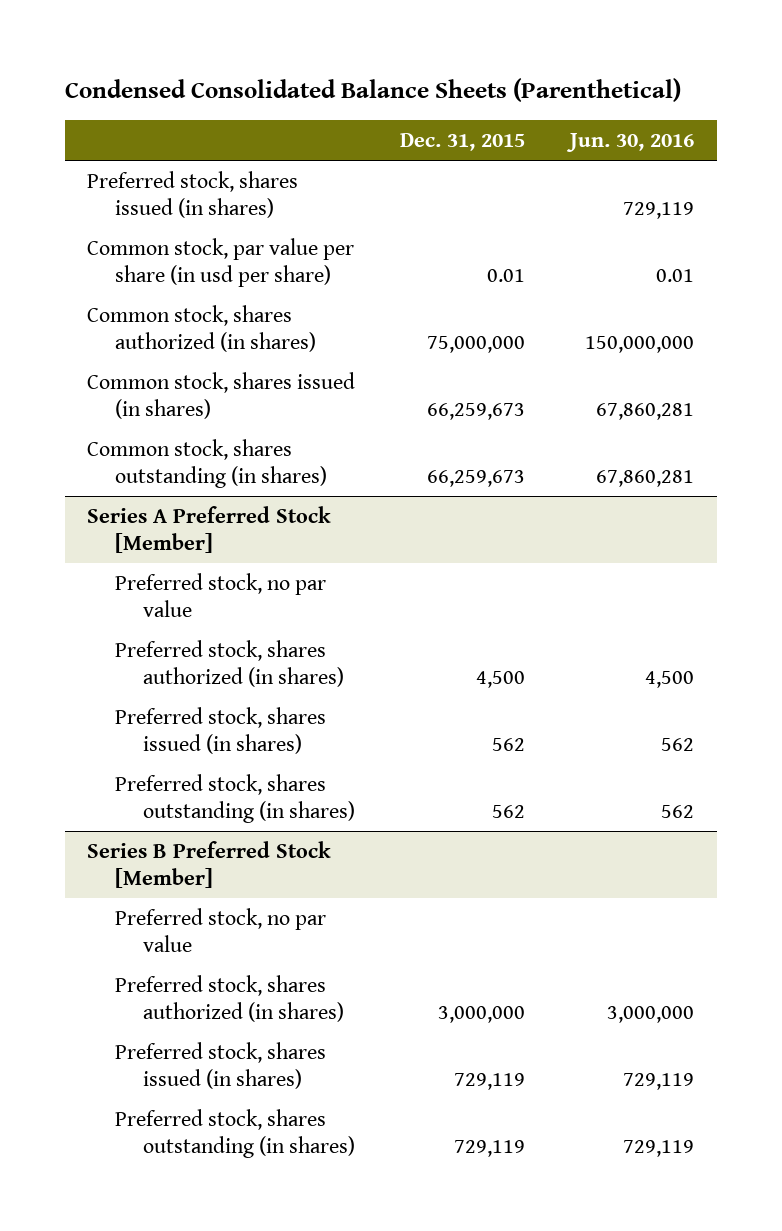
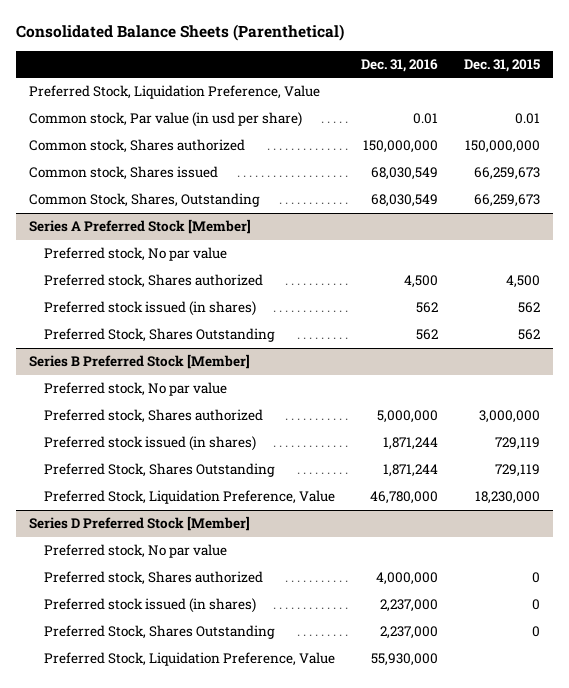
- Condensed Consolidated Balance Sheets (Parenthetical)
+ Consolidated Balance Sheets (Parenthetical)
- | Dec. 31, 2015 | Jun. 30, 2016
+ | Dec. 31, 2016 | Dec. 31, 2015
- Preferred stock, shares issued (in shares) | | 729,119
- Common stock, par value per share (in usd per share) | 0.01 | 0.01
- Common stock, shares authorized (in shares) | 75,000,000 | 150,000,000
- Common stock, shares issued (in shares) | 66,259,673 | 67,860,281
- Common stock, shares outstanding (in shares) | 66,259,673 | 67,860,281
+ Preferred Stock, Liquidation Preference, Value
+ Common stock, Par value (in usd per share) | 0.01 | 0.01
+ Common stock, Shares authorized | 150,000,000 | 150,000,000
+ Common stock, Shares issued | 68,030,549 | 66,259,673
+ Common Stock, Shares, Outstanding | 68,030,549 | 66,259,673
@ Series A Preferred Stock [Member]
- Preferred stock, no par value
- Preferred stock, shares authorized (in shares) | 4,500 | 4,500
- Preferred stock, shares issued (in shares) | 562 | 562
- Preferred stock, shares outstanding (in shares) | 562 | 562
+ Preferred stock, No par value
+ Preferred stock, Shares authorized | 4,500 | 4,500
+ Preferred stock issued (in shares) | 562 | 562
+ Preferred Stock, Shares Outstanding | 562 | 562
@ Series B Preferred Stock [Member]
- Preferred stock, no par value
- Preferred stock, shares authorized (in shares) | 3,000,000 | 3,000,000
- Preferred stock, shares issued (in shares) | 729,119 | 729,119
- Preferred stock, shares outstanding (in shares) | 729,119 | 729,119
+ Preferred stock, No par value
+ Preferred stock, Shares authorized | 5,000,000 | 3,000,000
+ Preferred stock issued (in shares) | 1,871,244 | 729,119
+ Preferred Stock, Shares Outstanding | 1,871,244 | 729,119
+ Preferred Stock, Liquidation Preference, Value | 46,780,000 | 18,230,000
+ Series D Preferred Stock [Member]
+ Preferred stock, No par value
+ Preferred stock, Shares authorized | 4,000,000 | 0
+ Preferred stock issued (in shares) | 2,237,000 | 0
+ Preferred Stock, Shares Outstanding | 2,237,000 | 0
+ Preferred Stock, Liquidation Preference, Value | 55,930,000 |

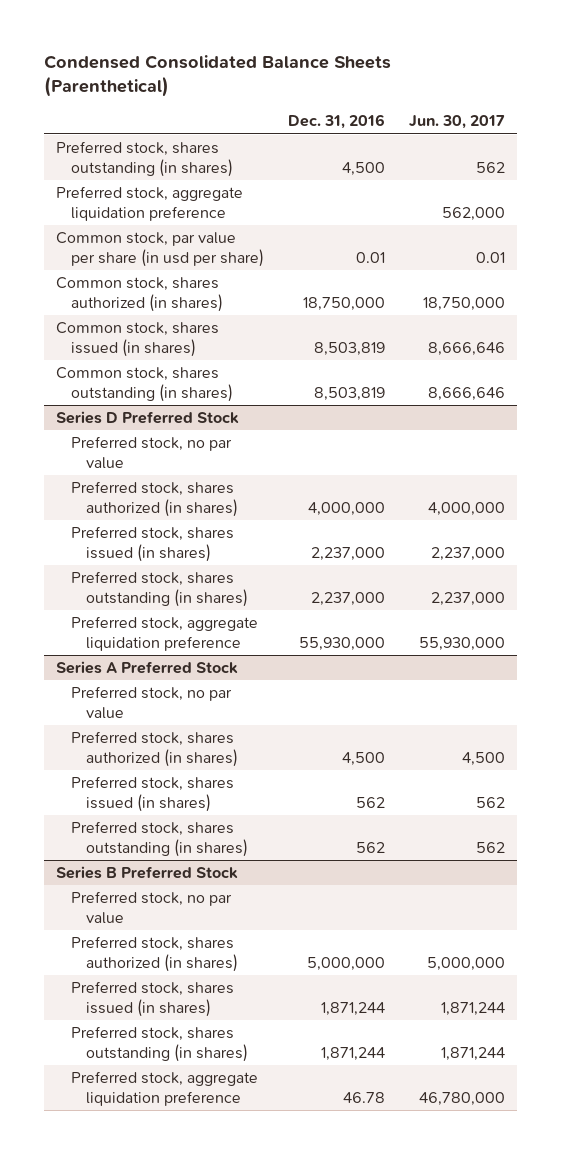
- Consolidated Balance Sheets (Parenthetical)
+ Condensed Consolidated Balance Sheets (Parenthetical)
- | Dec. 31, 2016 | Dec. 31, 2015
+ | Dec. 31, 2016 | Jun. 30, 2017
- Preferred Stock, Liquidation Preference, Value
- Common stock, Par value (in usd per share) | 0.01 | 0.01
- Common stock, Shares authorized | 150,000,000 | 150,000,000
- Common stock, Shares issued | 68,030,549 | 66,259,673
- Common Stock, Shares, Outstanding | 68,030,549 | 66,259,673
- Series A Preferred Stock [Member]
- Preferred stock, No par value
- Preferred stock, Shares authorized | 4,500 | 4,500
- Preferred stock issued (in shares) | 562 | 562
- Preferred Stock, Shares Outstanding | 562 | 562
- Series B Preferred Stock [Member]
- Preferred stock, No par value
- Preferred stock, Shares authorized | 5,000,000 | 3,000,000
- Preferred stock issued (in shares) | 1,871,244 | 729,119
- Preferred Stock, Shares Outstanding | 1,871,244 | 729,119
- Preferred Stock, Liquidation Preference, Value | 46,780,000 | 18,230,000
- Series D Preferred Stock [Member]
- Preferred stock, No par value
- Preferred stock, Shares authorized | 4,000,000 | 0
- Preferred stock issued (in shares) | 2,237,000 | 0
- Preferred Stock, Shares Outstanding | 2,237,000 | 0
- Preferred Stock, Liquidation Preference, Value | 55,930,000 |
+ Preferred stock, shares outstanding (in shares) | 4,500 | 562
+ Preferred stock, aggregate liquidation preference | | 562,000
+ Common stock, par value per share (in usd per share) | 0.01 | 0.01
+ Common stock, shares authorized (in shares) | 18,750,000 | 18,750,000
+ Common stock, shares issued (in shares) | 8,503,819 | 8,666,646
+ Common stock, shares outstanding (in shares) | 8,503,819 | 8,666,646
+ Series D Preferred Stock
+ Preferred stock, no par value
+ Preferred stock, shares authorized (in shares) | 4,000,000 | 4,000,000
+ Preferred stock, shares issued (in shares) | 2,237,000 | 2,237,000
+ Preferred stock, shares outstanding (in shares) | 2,237,000 | 2,237,000
+ Preferred stock, aggregate liquidation preference | 55,930,000 | 55,930,000
+ Series A Preferred Stock
+ Preferred stock, no par value
+ Preferred stock, shares authorized (in shares) | 4,500 | 4,500
+ Preferred stock, shares issued (in shares) | 562 | 562
+ Preferred stock, shares outstanding (in shares) | 562 | 562
+ Series B Preferred Stock
+ Preferred stock, no par value
+ Preferred stock, shares authorized (in shares) | 5,000,000 | 5,000,000
+ Preferred stock, shares issued (in shares) | 1,871,244 | 1,871,244
+ Preferred stock, shares outstanding (in shares) | 1,871,244 | 1,871,244
+ Preferred stock, aggregate liquidation preference | 46.78 | 46,780,000

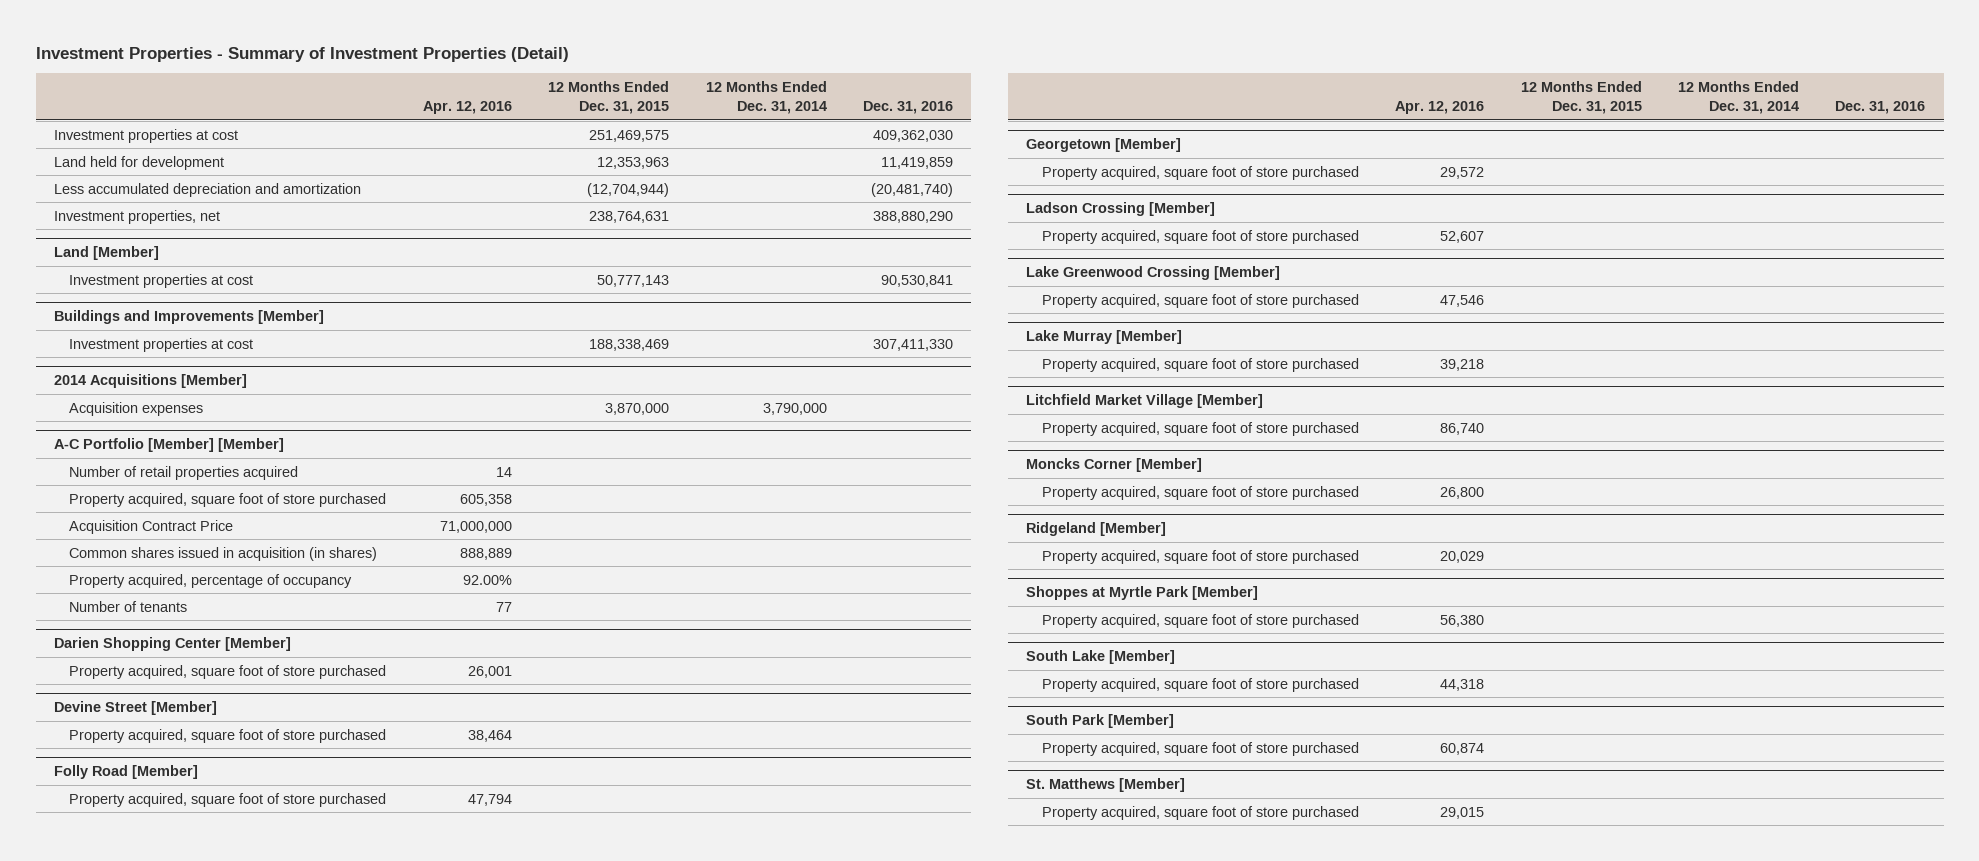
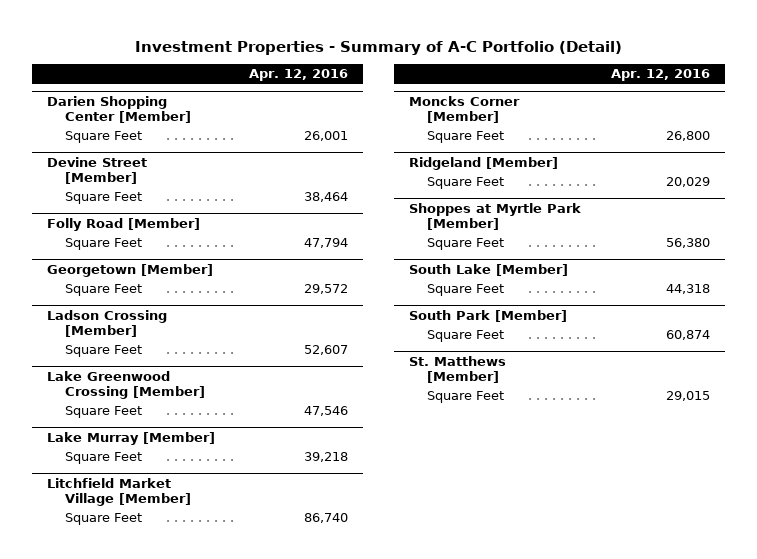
- Investment Properties - Summary of Investment Properties (Detail)
+ Investment Properties - Summary of A-C Portfolio (Detail)
- | Apr. 12, 2016 | 12 Months Ended Dec. 31, 2015 | 12 Months Ended Dec. 31, 2014 | Dec. 31, 2016
+ | Apr. 12, 2016
- Investment properties at cost | | 251,469,575 | | 409,362,030
- Land held for development | | 12,353,963 | | 11,419,859
- Less accumulated depreciation and amortization | | (12,704,944) | | (20,481,740)
- Investment properties, net | | 238,764,631 | | 388,880,290
- Land [Member]
- Investment properties at cost | | 50,777,143 | | 90,530,841
- Buildings and Improvements [Member]
- Investment properties at cost | | 188,338,469 | | 307,411,330
- 2014 Acquisitions [Member]
- Acquisition expenses | | 3,870,000 | 3,790,000 |
- A-C Portfolio [Member] [Member]
- Number of retail properties acquired | 14 | | |
- Property acquired, square foot of store purchased | 605,358 | | |
- Acquisition Contract Price | 71,000,000 | | |
- Common shares issued in acquisition (in shares) | 888,889 | | |
- Property acquired, percentage of occupancy | 92.00% | | |
- Number of tenants | 77 | | |
@ Darien Shopping Center [Member]
- Property acquired, square foot of store purchased | 26,001 | | |
+ Square Feet | 26,001
@ Devine Street [Member]
- Property acquired, square foot of store purchased | 38,464 | | |
+ Square Feet | 38,464
@ Folly Road [Member]
- Property acquired, square foot of store purchased | 47,794 | | |
+ Square Feet | 47,794
@ Georgetown [Member]
- Property acquired, square foot of store purchased | 29,572 | | |
+ Square Feet | 29,572
@ Ladson Crossing [Member]
- Property acquired, square foot of store purchased | 52,607 | | |
+ Square Feet | 52,607
@ Lake Greenwood Crossing [Member]
- Property acquired, square foot of store purchased | 47,546 | | |
+ Square Feet | 47,546
@ Lake Murray [Member]
- Property acquired, square foot of store purchased | 39,218 | | |
+ Square Feet | 39,218
@ Litchfield Market Village [Member]
- Property acquired, square foot of store purchased | 86,740 | | |
+ Square Feet | 86,740
@ Moncks Corner [Member]
- Property acquired, square foot of store purchased | 26,800 | | |
+ Square Feet | 26,800
@ Ridgeland [Member]
- Property acquired, square foot of store purchased | 20,029 | | |
+ Square Feet | 20,029
@ Shoppes at Myrtle Park [Member]
- Property acquired, square foot of store purchased | 56,380 | | |
+ Square Feet | 56,380
@ South Lake [Member]
- Property acquired, square foot of store purchased | 44,318 | | |
+ Square Feet | 44,318
@ South Park [Member]
- Property acquired, square foot of store purchased | 60,874 | | |
+ Square Feet | 60,874
@ St. Matthews [Member]
- Property acquired, square foot of store purchased | 29,015 | | |
+ Square Feet | 29,015

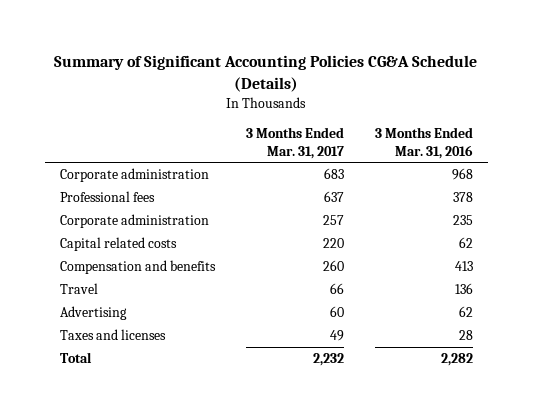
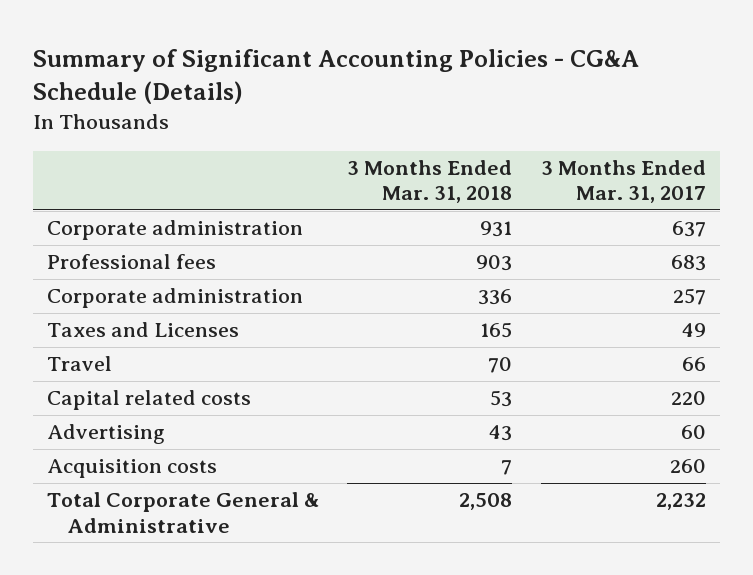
- Summary of Significant Accounting Policies CG&A Schedule (Details)
+ Summary of Significant Accounting Policies - CG&A Schedule (Details)
- | 3 Months Ended Mar. 31, 2017 | 3 Months Ended Mar. 31, 2016
+ | 3 Months Ended Mar. 31, 2018 | 3 Months Ended Mar. 31, 2017
- Corporate administration | 683 | 968
- Professional fees | 637 | 378
+ Corporate administration | 931 | 637
+ Professional fees | 903 | 683
- Compensation and benefits | 260 | 413
+ Taxes and Licenses | 165 | 49
moved down: Capital related costs | 53 | 220
- Taxes and licenses | 49 | 28
- Total | 2,232 | 2,282
+ Acquisition costs | 7 | 260
+ Total Corporate General & Administrative | 2,508 | 2,232

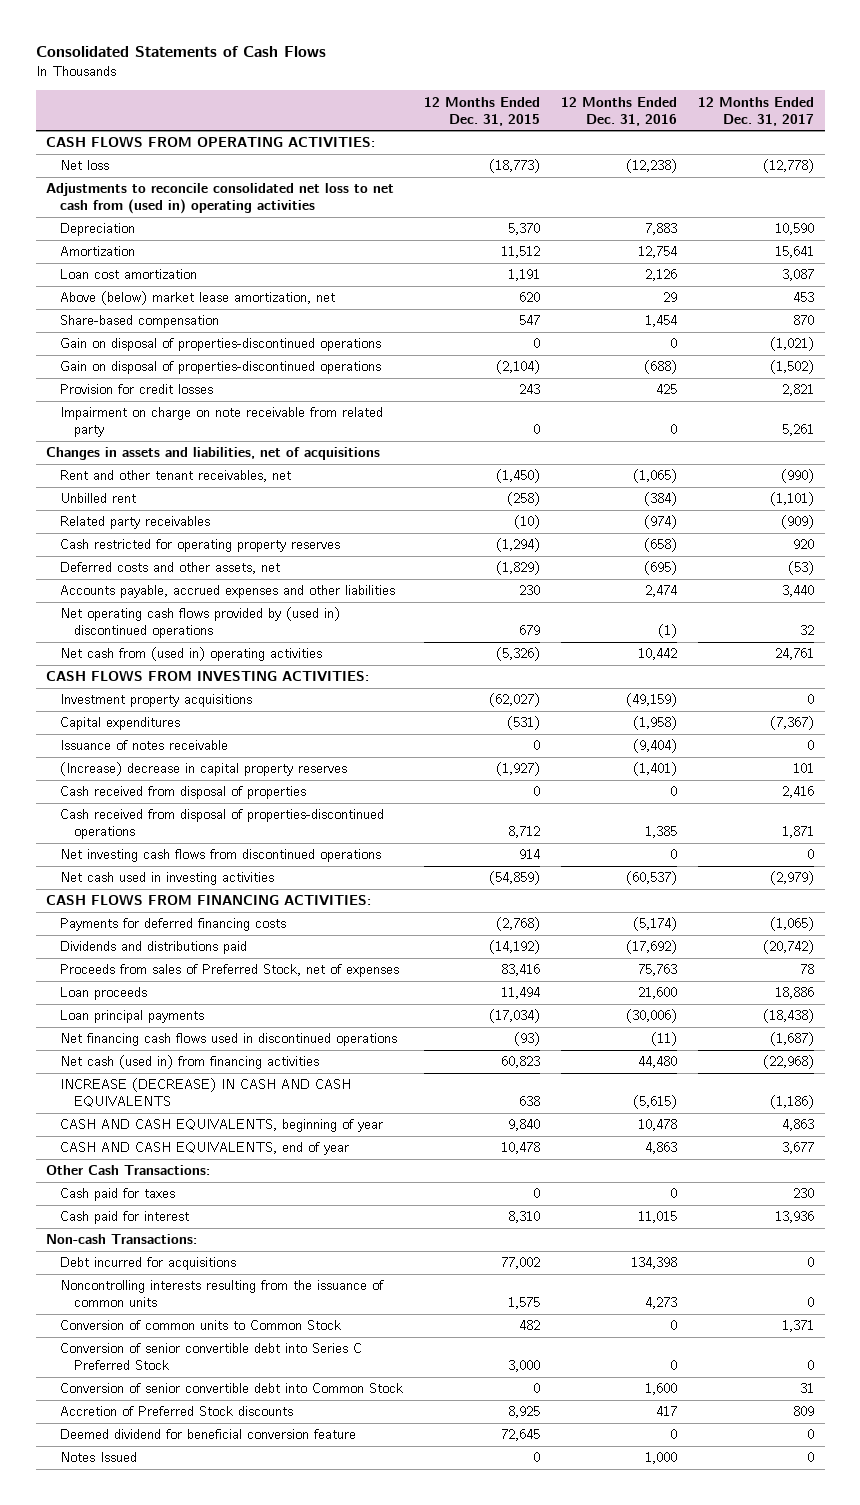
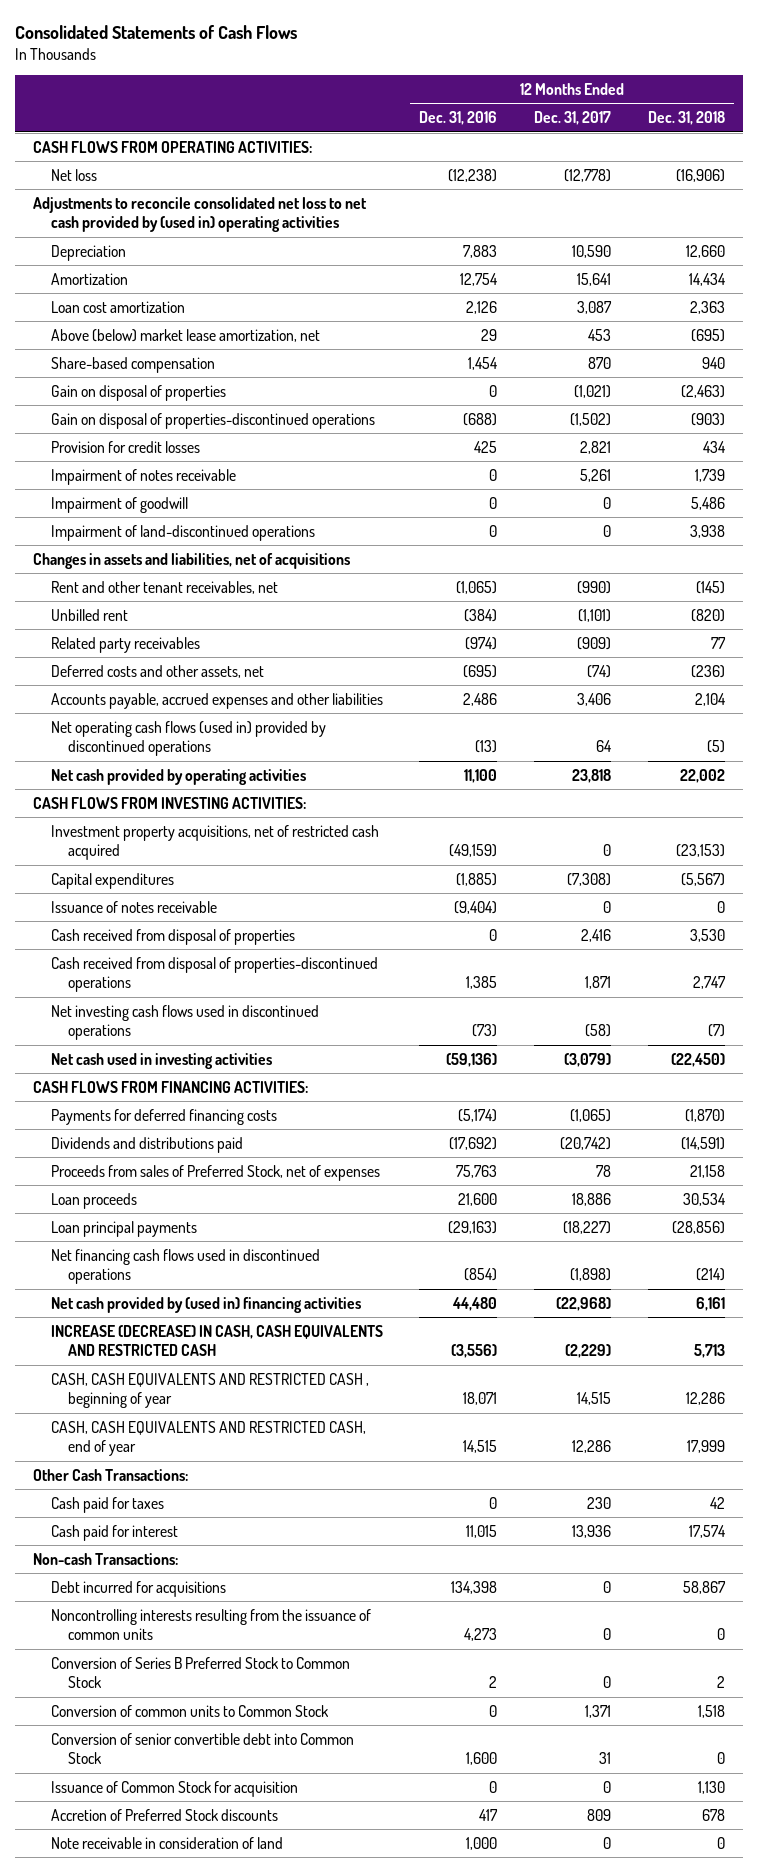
- | 12 Months Ended Dec. 31, 2015 | 12 Months Ended Dec. 31, 2016 | 12 Months Ended Dec. 31, 2017
+ | 12 Months Ended Dec. 31, 2016 | 12 Months Ended Dec. 31, 2017 | 12 Months Ended Dec. 31, 2018
- Adjustments to reconcile consolidated net loss to net cash from (used in) operating activities
+ Adjustments to reconcile consolidated net loss to net cash provided by (used in) operating activities
- Gain on disposal of properties-discontinued operations | 0 | 0 | (1,021)
+ Gain on disposal of properties | 0 | (1,021) | (2,463)
- Impairment on charge on note receivable from related party | 0 | 0 | 5,261
+ Impairment of notes receivable | 0 | 5,261 | 1,739
+ Impairment of goodwill | 0 | 0 | 5,486
+ Impairment of land-discontinued operations | 0 | 0 | 3,938
- Cash restricted for operating property reserves | (1,294) | (658) | 920
- Deferred costs and other assets, net | (1,829) | (695) | (53)
- Accounts payable, accrued expenses and other liabilities | 230 | 2,474 | 3,440
- Net operating cash flows provided by (used in) discontinued operations | 679 | (1) | 32
- Net cash from (used in) operating activities | (5,326) | 10,442 | 24,761
+ Deferred costs and other assets, net | (695) | (74) | (236)
+ Accounts payable, accrued expenses and other liabilities | 2,486 | 3,406 | 2,104
+ Net operating cash flows (used in) provided by discontinued operations | (13) | 64 | (5)
+ Net cash provided by operating activities | 11,100 | 23,818 | 22,002
- Investment property acquisitions | (62,027) | (49,159) | 0
- Capital expenditures | (531) | (1,958) | (7,367)
+ Investment property acquisitions, net of restricted cash acquired | (49,159) | 0 | (23,153)
+ Capital expenditures | (1,885) | (7,308) | (5,567)
- (Increase) decrease in capital property reserves | (1,927) | (1,401) | 101
- Net investing cash flows from discontinued operations | 914 | 0 | 0
- Net cash used in investing activities | (54,859) | (60,537) | (2,979)
+ Net investing cash flows used in discontinued operations | (73) | (58) | (7)
+ Net cash used in investing activities | (59,136) | (3,079) | (22,450)
- Loan principal payments | (17,034) | (30,006) | (18,438)
- Net financing cash flows used in discontinued operations | (93) | (11) | (1,687)
- Net cash (used in) from financing activities | 60,823 | 44,480 | (22,968)
- INCREASE (DECREASE) IN CASH AND CASH EQUIVALENTS | 638 | (5,615) | (1,186)
- CASH AND CASH EQUIVALENTS, beginning of year | 9,840 | 10,478 | 4,863
- CASH AND CASH EQUIVALENTS, end of year | 10,478 | 4,863 | 3,677
+ Loan principal payments | (29,163) | (18,227) | (28,856)
+ Net financing cash flows used in discontinued operations | (854) | (1,898) | (214)
+ Net cash provided by (used in) financing activities | 44,480 | (22,968) | 6,161
+ INCREASE (DECREASE) IN CASH, CASH EQUIVALENTS AND RESTRICTED CASH | (3,556) | (2,229) | 5,713
+ CASH, CASH EQUIVALENTS AND RESTRICTED CASH , beginning of year | 18,071 | 14,515 | 12,286
+ CASH, CASH EQUIVALENTS AND RESTRICTED CASH, end of year | 14,515 | 12,286 | 17,999
+ Conversion of Series B Preferred Stock to Common Stock | 2 | 0 | 2
- Conversion of senior convertible debt into Series C Preferred Stock | 3,000 | 0 | 0
+ Issuance of Common Stock for acquisition | 0 | 0 | 1,130
- Deemed dividend for beneficial conversion feature | 72,645 | 0 | 0
- Notes Issued | 0 | 1,000 | 0
+ Note receivable in consideration of land | 1,000 | 0 | 0

